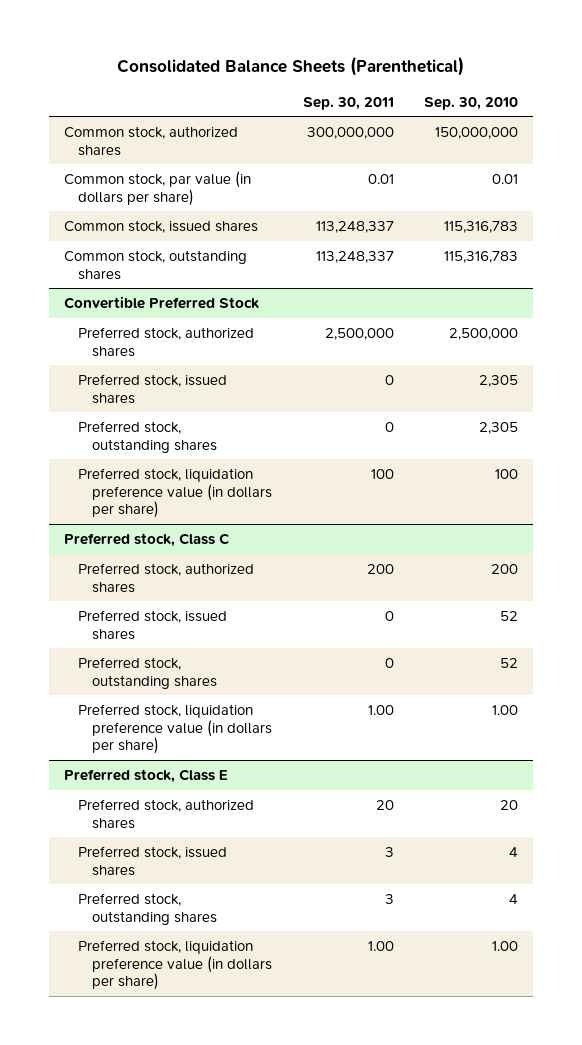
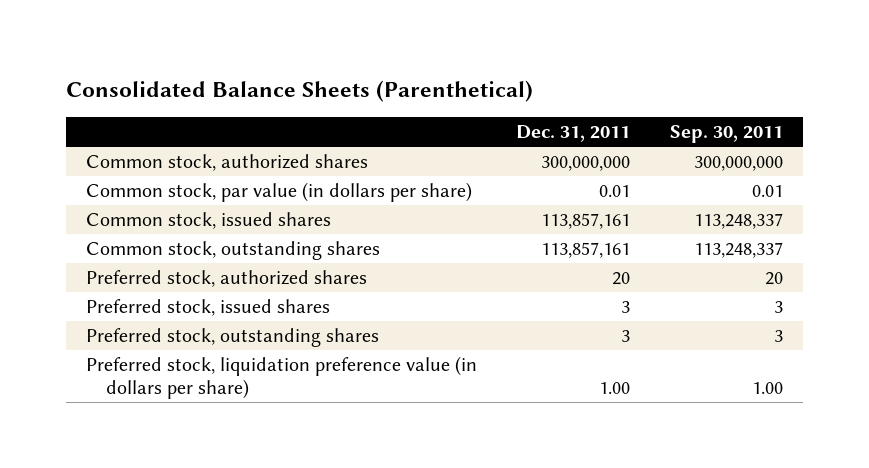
- | Sep. 30, 2011 | Sep. 30, 2010
+ | Dec. 31, 2011 | Sep. 30, 2011
- Convertible Preferred Stock
- Preferred stock, authorized shares | 2,500,000 | 2,500,000
- Preferred stock, issued shares | 0 | 2,305
- Preferred stock, outstanding shares | 0 | 2,305
- Preferred stock, liquidation preference value (in dollars per share) | 100 | 100
- Preferred stock, Class C
- Preferred stock, authorized shares | 200 | 200
- Preferred stock, issued shares | 0 | 52
- Preferred stock, outstanding shares | 0 | 52
- Preferred stock, liquidation preference value (in dollars per share) | 1.00 | 1.00
- Preferred stock, Class E

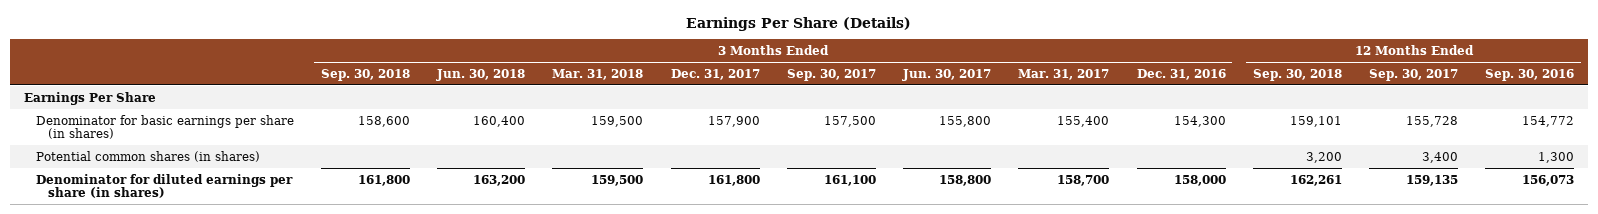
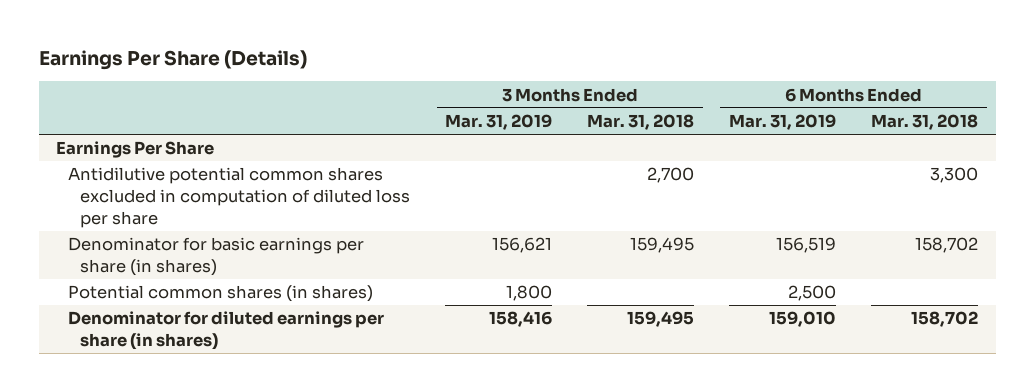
- | 3 Months Ended Sep. 30, 2018 | 3 Months Ended Jun. 30, 2018 | 3 Months Ended Mar. 31, 2018 | 3 Months Ended Dec. 31, 2017 | 3 Months Ended Sep. 30, 2017 | 3 Months Ended Jun. 30, 2017 | 3 Months Ended Mar. 31, 2017 | 3 Months Ended Dec. 31, 2016 | 12 Months Ended Sep. 30, 2018 | 12 Months Ended Sep. 30, 2017 | 12 Months Ended Sep. 30, 2016
+ | 3 Months Ended Mar. 31, 2019 | 3 Months Ended Mar. 31, 2018 | 6 Months Ended Mar. 31, 2019 | 6 Months Ended Mar. 31, 2018
- Denominator for basic earnings per share (in shares) | 158,600 | 160,400 | 159,500 | 157,900 | 157,500 | 155,800 | 155,400 | 154,300 | 159,101 | 155,728 | 154,772
+ Antidilutive potential common shares excluded in computation of diluted loss per share | | 2,700 | | 3,300
+ Denominator for basic earnings per share (in shares) | 156,621 | 159,495 | 156,519 | 158,702
- Denominator for diluted earnings per share (in shares) | 161,800 | 163,200 | 159,500 | 161,800 | 161,100 | 158,800 | 158,700 | 158,000 | 162,261 | 159,135 | 156,073
+ Denominator for diluted earnings per share (in shares) | 158,416 | 159,495 | 159,010 | 158,702

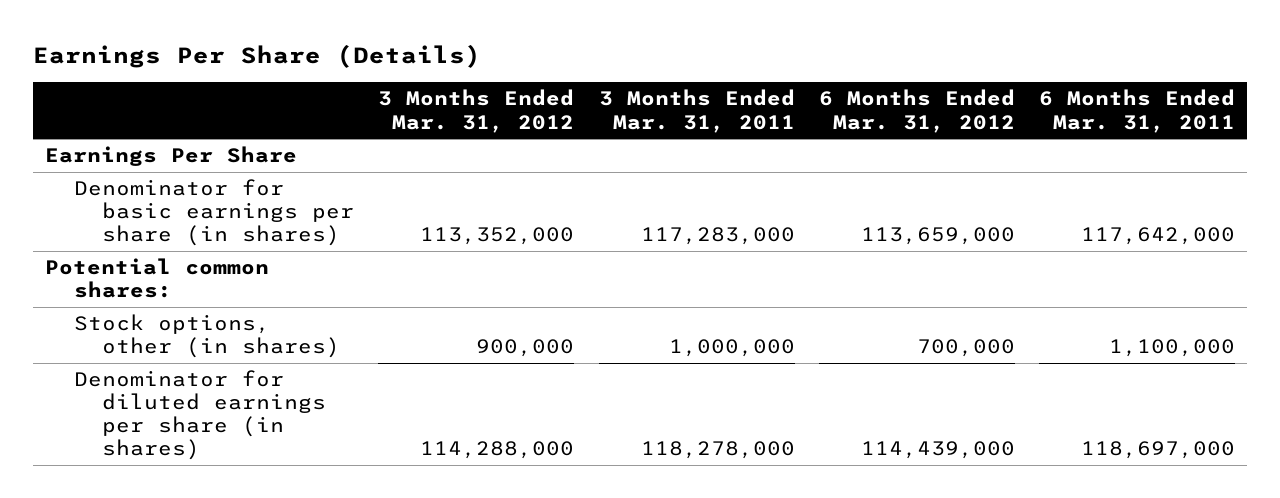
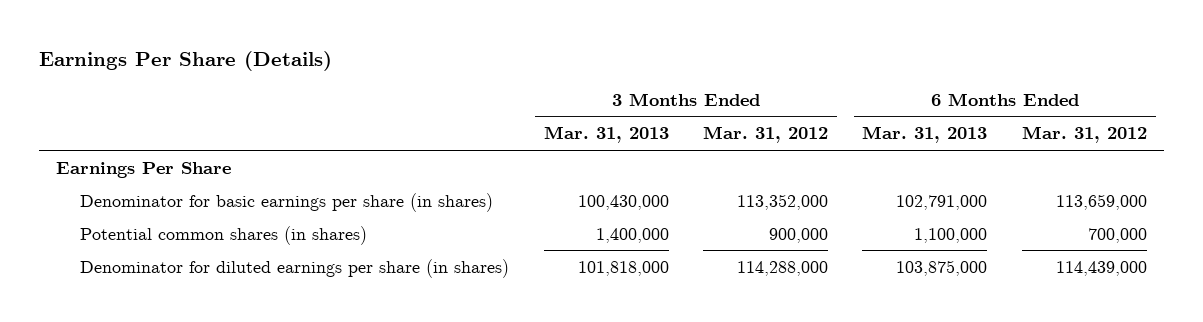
- | 3 Months Ended Mar. 31, 2012 | 3 Months Ended Mar. 31, 2011 | 6 Months Ended Mar. 31, 2012 | 6 Months Ended Mar. 31, 2011
+ | 3 Months Ended Mar. 31, 2013 | 3 Months Ended Mar. 31, 2012 | 6 Months Ended Mar. 31, 2013 | 6 Months Ended Mar. 31, 2012
- Potential common shares:
- Stock options, other (in shares) | 900,000 | 1,000,000 | 700,000 | 1,100,000
+ Potential common shares (in shares) | 1,400,000 | 900,000 | 1,100,000 | 700,000

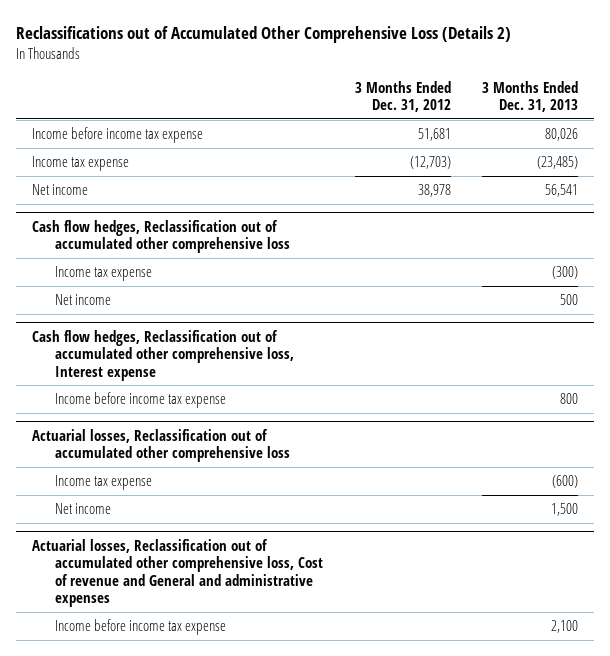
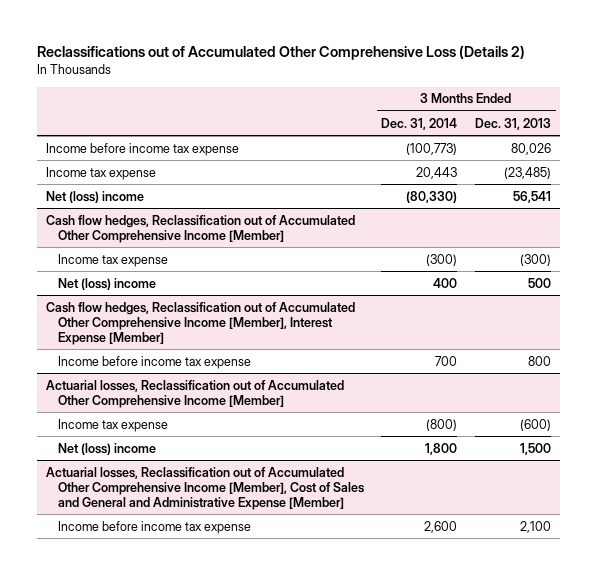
- | 3 Months Ended Dec. 31, 2012 | 3 Months Ended Dec. 31, 2013
+ | 3 Months Ended Dec. 31, 2014 | 3 Months Ended Dec. 31, 2013
- Net income | 38,978 | 56,541
- Cash flow hedges, Reclassification out of accumulated other comprehensive loss
+ Net (loss) income | (80,330) | 56,541
+ Cash flow hedges, Reclassification out of Accumulated Other Comprehensive Income [Member]
- Net income | | 500
- Cash flow hedges, Reclassification out of accumulated other comprehensive loss, Interest expense
+ Net (loss) income | 400 | 500
+ Cash flow hedges, Reclassification out of Accumulated Other Comprehensive Income [Member], Interest Expense [Member]
- Actuarial losses, Reclassification out of accumulated other comprehensive loss
+ Actuarial losses, Reclassification out of Accumulated Other Comprehensive Income [Member]
- Net income | | 1,500
- Actuarial losses, Reclassification out of accumulated other comprehensive loss, Cost of revenue and General and administrative expenses
+ Net (loss) income | 1,800 | 1,500
+ Actuarial losses, Reclassification out of Accumulated Other Comprehensive Income [Member], Cost of Sales and General and Administrative Expense [Member]

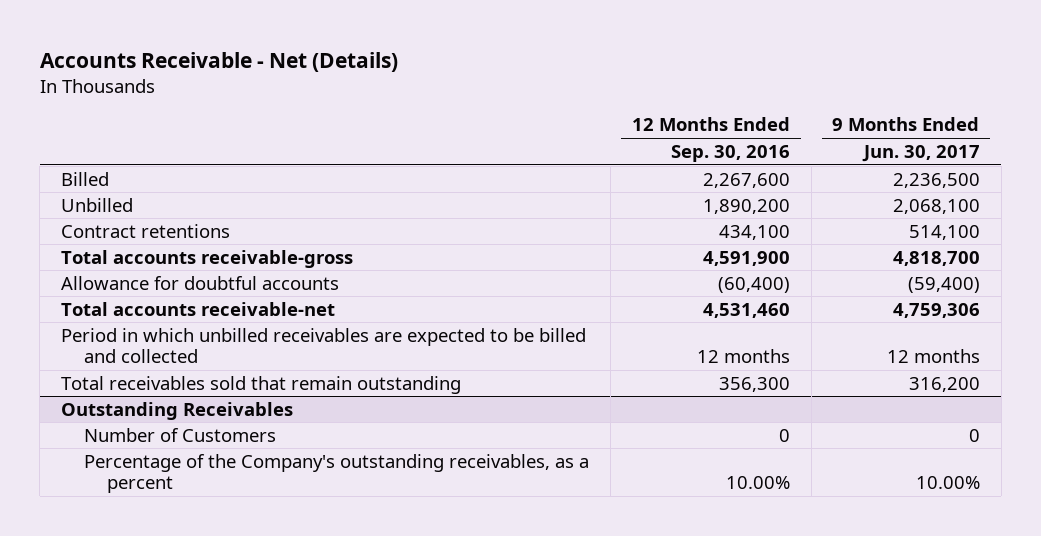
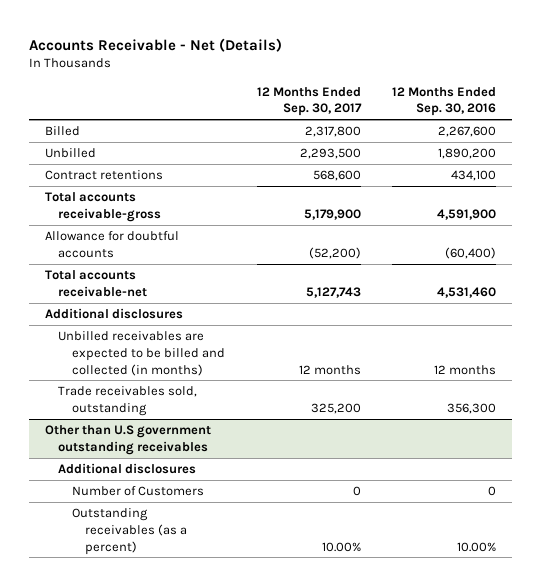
- | 12 Months Ended Sep. 30, 2016 | 9 Months Ended Jun. 30, 2017
+ | 12 Months Ended Sep. 30, 2017 | 12 Months Ended Sep. 30, 2016
- Period in which unbilled receivables are expected to be billed and collected | 12 months | 12 months
- Total receivables sold that remain outstanding | 356,300 | 316,200
- Outstanding Receivables
+ Additional disclosures
+ Unbilled receivables are expected to be billed and collected (in months) | 12 months | 12 months
+ Trade receivables sold, outstanding | 325,200 | 356,300
+ Other than U.S government outstanding receivables
+ Additional disclosures
- Percentage of the Company's outstanding receivables, as a percent | 10.00% | 10.00%
+ Outstanding receivables (as a percent) | 10.00% | 10.00%

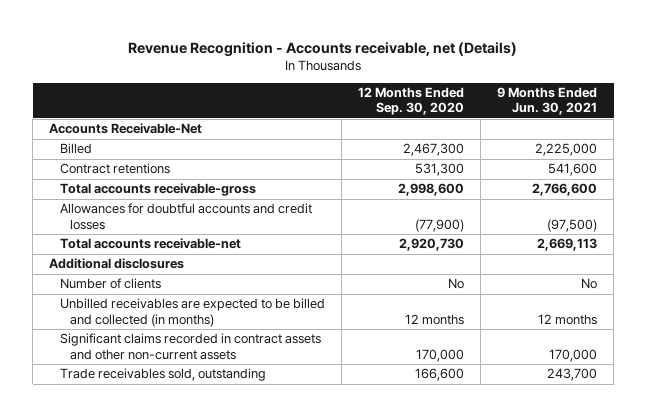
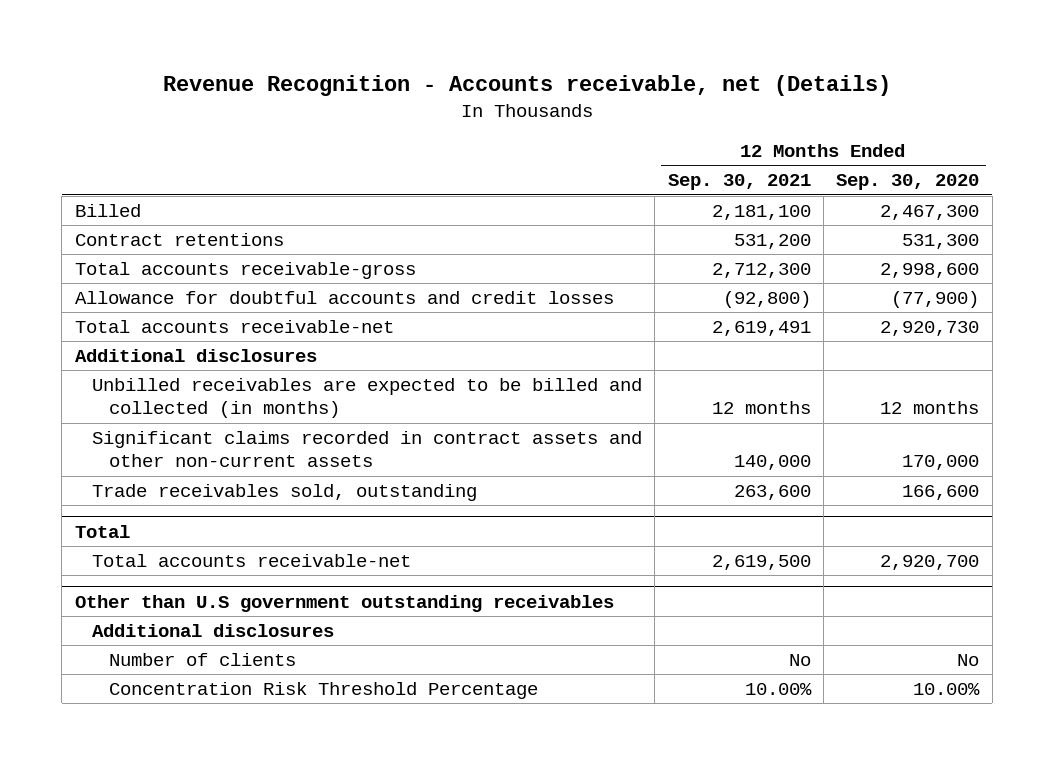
- | 12 Months Ended Sep. 30, 2020 | 9 Months Ended Jun. 30, 2021
+ | 12 Months Ended Sep. 30, 2021 | 12 Months Ended Sep. 30, 2020
- Accounts Receivable-Net
- Allowances for doubtful accounts and credit losses | (77,900) | (97,500)
+ Allowance for doubtful accounts and credit losses | (92,800) | (77,900)
- Number of clients | No | No
+ Total
+ Total accounts receivable-net | 2,619,500 | 2,920,700
+ Other than U.S government outstanding receivables
+ Additional disclosures
+ Number of clients | No | No
+ Concentration Risk Threshold Percentage | 10.00% | 10.00%

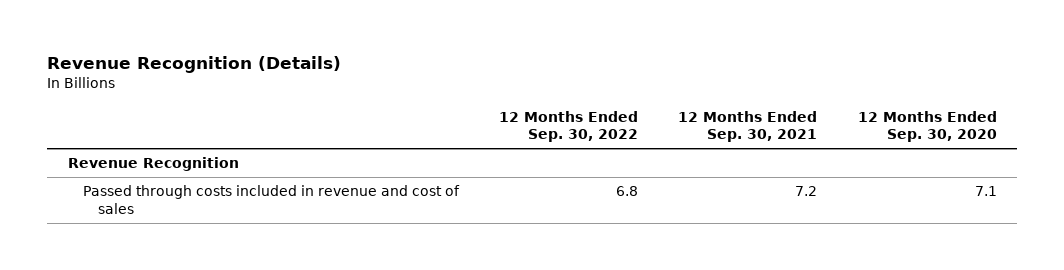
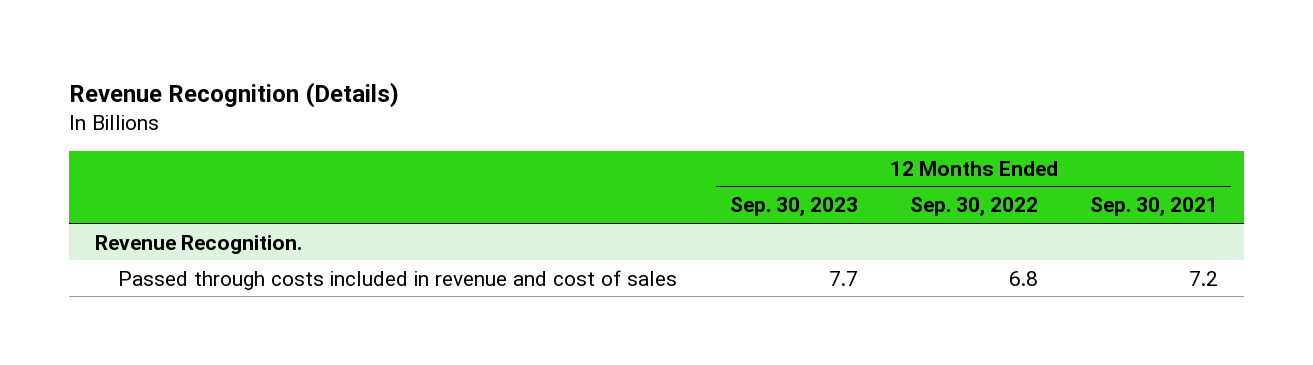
- | 12 Months Ended Sep. 30, 2022 | 12 Months Ended Sep. 30, 2021 | 12 Months Ended Sep. 30, 2020
+ | 12 Months Ended Sep. 30, 2023 | 12 Months Ended Sep. 30, 2022 | 12 Months Ended Sep. 30, 2021
- Revenue Recognition
+ Revenue Recognition.

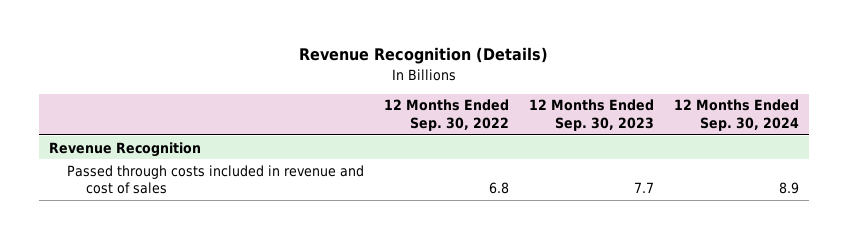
- | 12 Months Ended Sep. 30, 2023 | 12 Months Ended Sep. 30, 2022 | 12 Months Ended Sep. 30, 2021
+ | 12 Months Ended Sep. 30, 2022 | 12 Months Ended Sep. 30, 2023 | 12 Months Ended Sep. 30, 2024
- Revenue Recognition.
+ Revenue Recognition

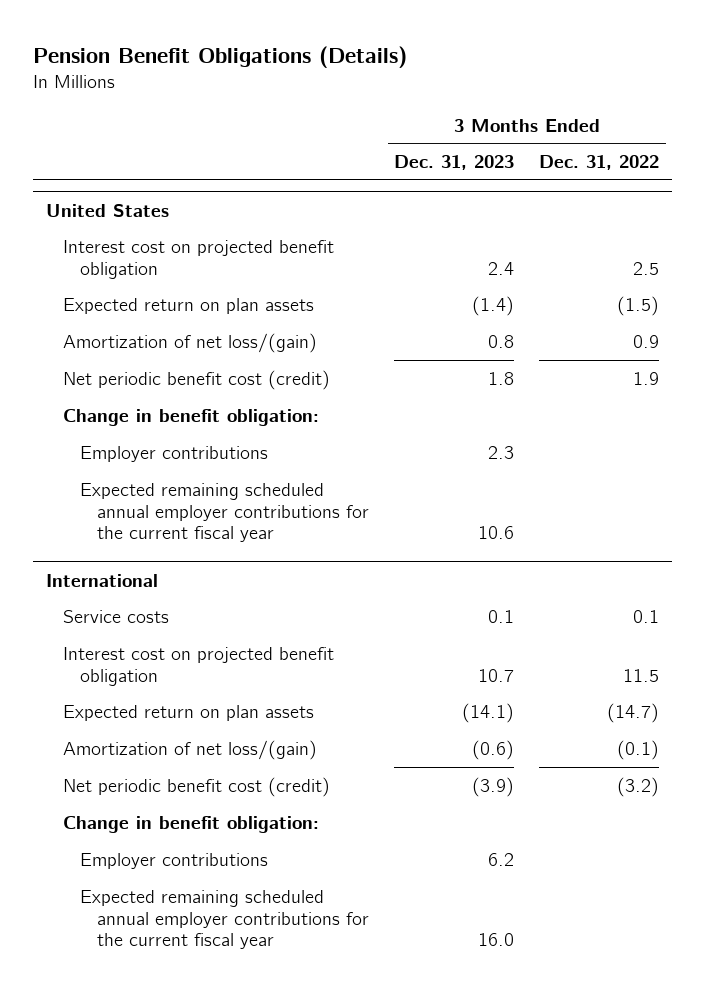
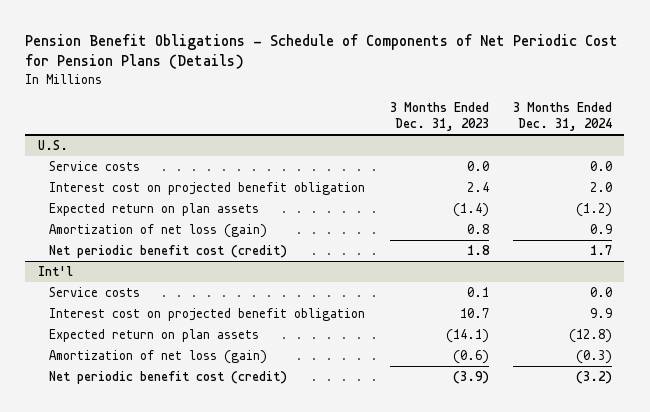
- Pension Benefit Obligations (Details)
+ Pension Benefit Obligations - Schedule of Components of Net Periodic Cost for Pension Plans (Details)
- | 3 Months Ended Dec. 31, 2023 | 3 Months Ended Dec. 31, 2022
+ | 3 Months Ended Dec. 31, 2023 | 3 Months Ended Dec. 31, 2024
- United States
+ U.S.
+ Service costs | 0.0 | 0.0
- Amortization of net loss/(gain) | 0.8 | 0.9
+ Amortization of net loss (gain) | 0.8 | 0.9
- Change in benefit obligation:
- Employer contributions | 2.3 |
- Expected remaining scheduled annual employer contributions for the current fiscal year | 10.6 |
- International
+ Int'l
- Amortization of net loss/(gain) | (0.6) | (0.1)
+ Amortization of net loss (gain) | (0.6) | (0.3)
- Change in benefit obligation:
- Employer contributions | 6.2 |
- Expected remaining scheduled annual employer contributions for the current fiscal year | 16.0 |

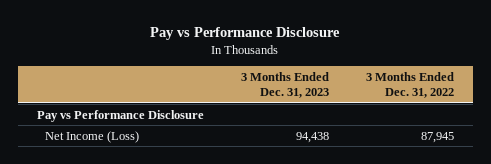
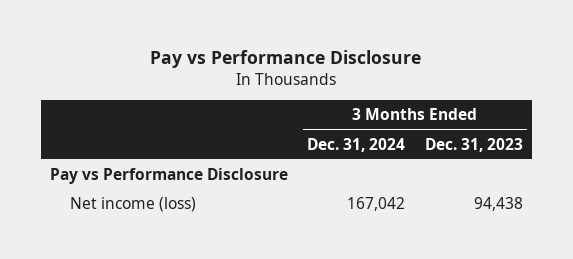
- | 3 Months Ended Dec. 31, 2023 | 3 Months Ended Dec. 31, 2022
+ | 3 Months Ended Dec. 31, 2024 | 3 Months Ended Dec. 31, 2023
- Net Income (Loss) | 94,438 | 87,945
+ Net income (loss) | 167,042 | 94,438

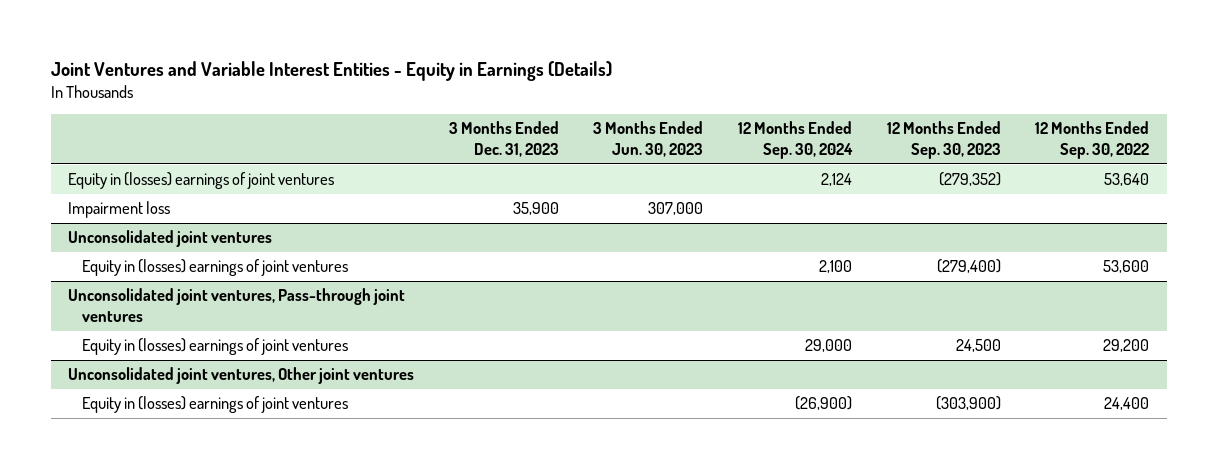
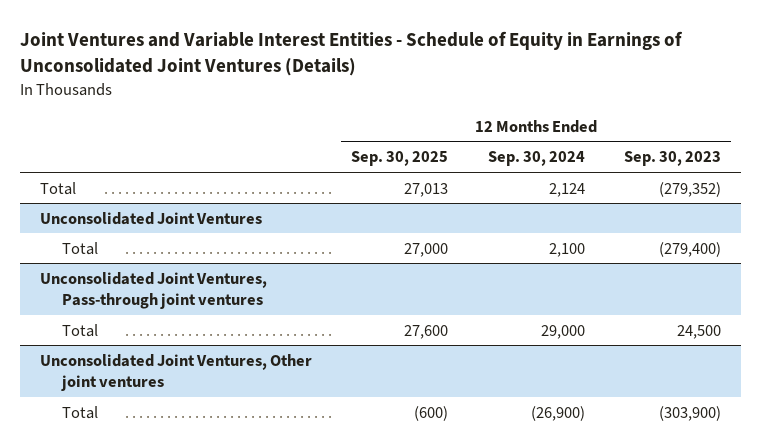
- Joint Ventures and Variable Interest Entities - Equity in Earnings (Details)
+ Joint Ventures and Variable Interest Entities - Schedule of Equity in Earnings of Unconsolidated Joint Ventures (Details)
- | 3 Months Ended Dec. 31, 2023 | 3 Months Ended Jun. 30, 2023 | 12 Months Ended Sep. 30, 2024 | 12 Months Ended Sep. 30, 2023 | 12 Months Ended Sep. 30, 2022
+ | 12 Months Ended Sep. 30, 2025 | 12 Months Ended Sep. 30, 2024 | 12 Months Ended Sep. 30, 2023
- Equity in (losses) earnings of joint ventures | | | 2,124 | (279,352) | 53,640
- Impairment loss | 35,900 | 307,000 | | |
- Unconsolidated joint ventures
- Equity in (losses) earnings of joint ventures | | | 2,100 | (279,400) | 53,600
- Unconsolidated joint ventures, Pass-through joint ventures
- Equity in (losses) earnings of joint ventures | | | 29,000 | 24,500 | 29,200
- Unconsolidated joint ventures, Other joint ventures
- Equity in (losses) earnings of joint ventures | | | (26,900) | (303,900) | 24,400
+ Total | 27,013 | 2,124 | (279,352)
+ Unconsolidated Joint Ventures
+ Total | 27,000 | 2,100 | (279,400)
+ Unconsolidated Joint Ventures, Pass-through joint ventures
+ Total | 27,600 | 29,000 | 24,500
+ Unconsolidated Joint Ventures, Other joint ventures
+ Total | (600) | (26,900) | (303,900)

